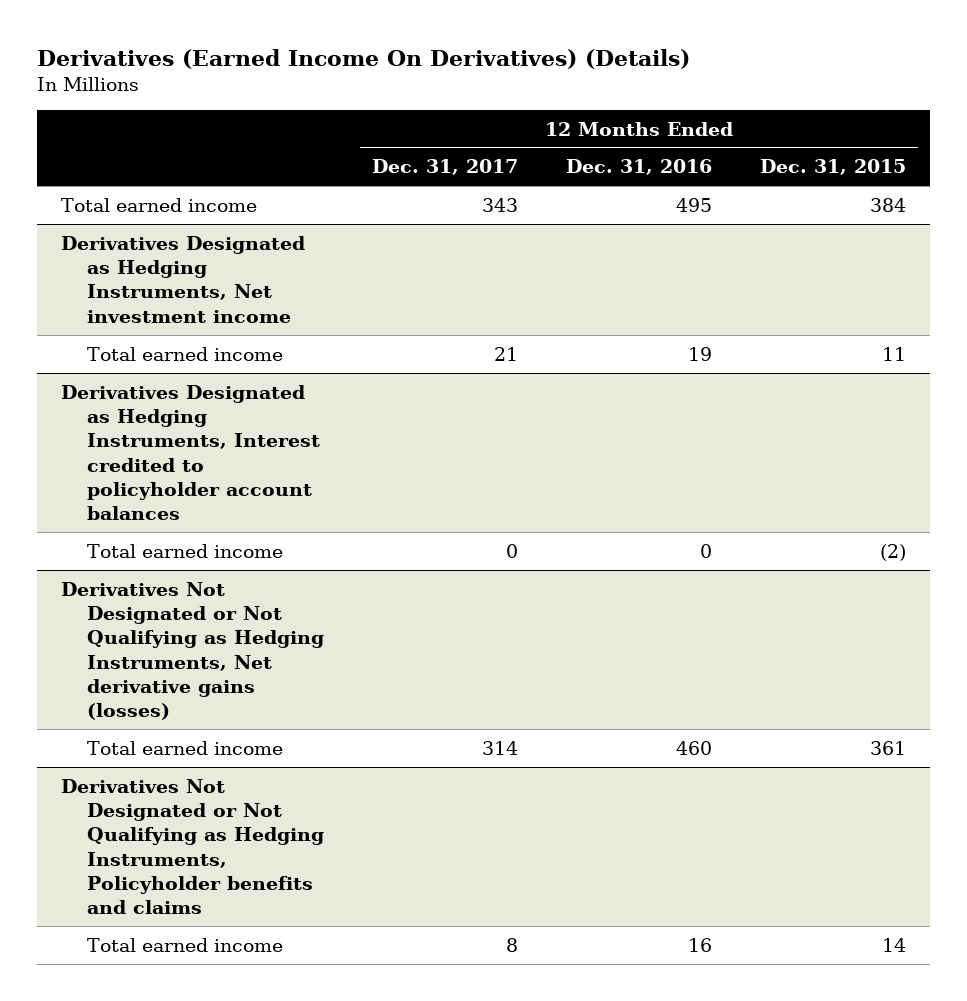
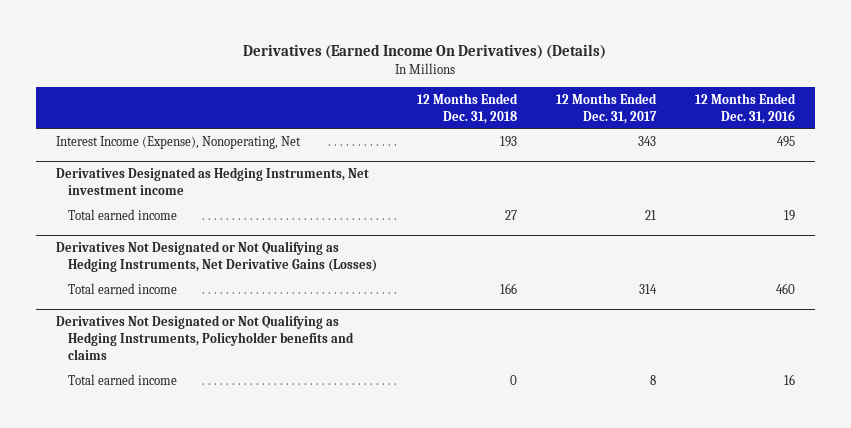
- | 12 Months Ended Dec. 31, 2017 | 12 Months Ended Dec. 31, 2016 | 12 Months Ended Dec. 31, 2015
+ | 12 Months Ended Dec. 31, 2018 | 12 Months Ended Dec. 31, 2017 | 12 Months Ended Dec. 31, 2016
- Total earned income | 343 | 495 | 384
+ Interest Income (Expense), Nonoperating, Net | 193 | 343 | 495
- Derivatives Designated as Hedging Instruments, Interest credited to policyholder account balances
- Total earned income | 0 | 0 | (2)
- Derivatives Not Designated or Not Qualifying as Hedging Instruments, Net derivative gains (losses)
+ Derivatives Not Designated or Not Qualifying as Hedging Instruments, Net Derivative Gains (Losses)

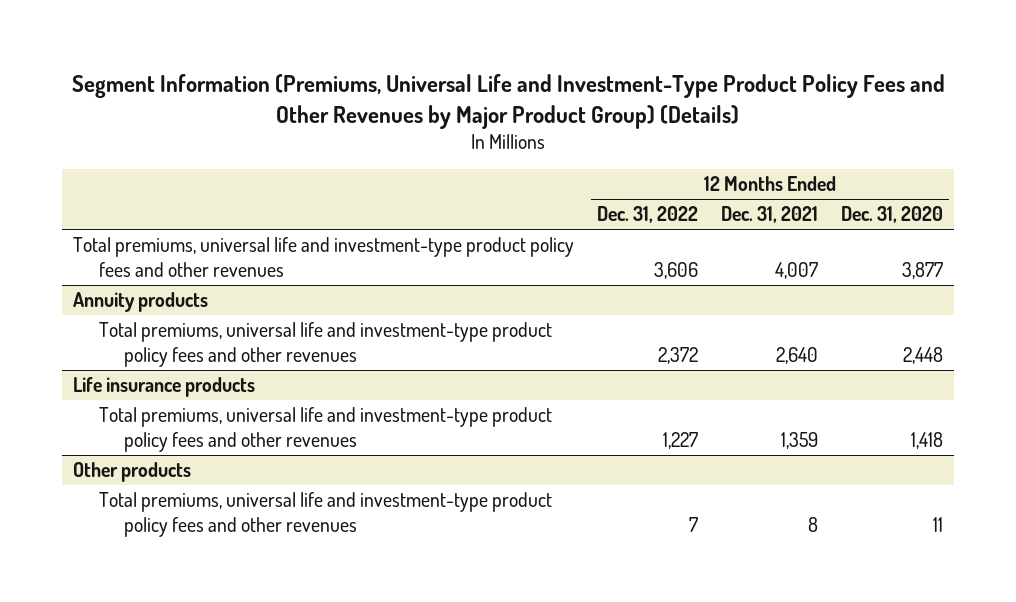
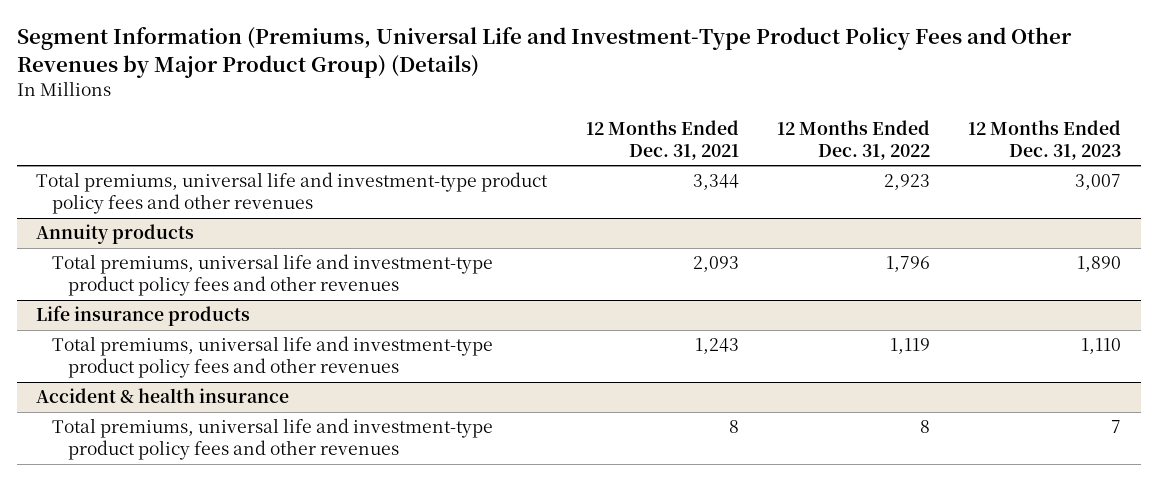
- | 12 Months Ended Dec. 31, 2022 | 12 Months Ended Dec. 31, 2021 | 12 Months Ended Dec. 31, 2020
+ | 12 Months Ended Dec. 31, 2021 | 12 Months Ended Dec. 31, 2022 | 12 Months Ended Dec. 31, 2023
- Total premiums, universal life and investment-type product policy fees and other revenues | 3,606 | 4,007 | 3,877
+ Total premiums, universal life and investment-type product policy fees and other revenues | 3,344 | 2,923 | 3,007
@ Annuity products
- Total premiums, universal life and investment-type product policy fees and other revenues | 2,372 | 2,640 | 2,448
+ Total premiums, universal life and investment-type product policy fees and other revenues | 2,093 | 1,796 | 1,890
@ Life insurance products
- Total premiums, universal life and investment-type product policy fees and other revenues | 1,227 | 1,359 | 1,418
- Other products
- Total premiums, universal life and investment-type product policy fees and other revenues | 7 | 8 | 11
@ Life insurance products
+ Total premiums, universal life and investment-type product policy fees and other revenues | 1,243 | 1,119 | 1,110
+ Accident & health insurance
+ Total premiums, universal life and investment-type product policy fees and other revenues | 8 | 8 | 7

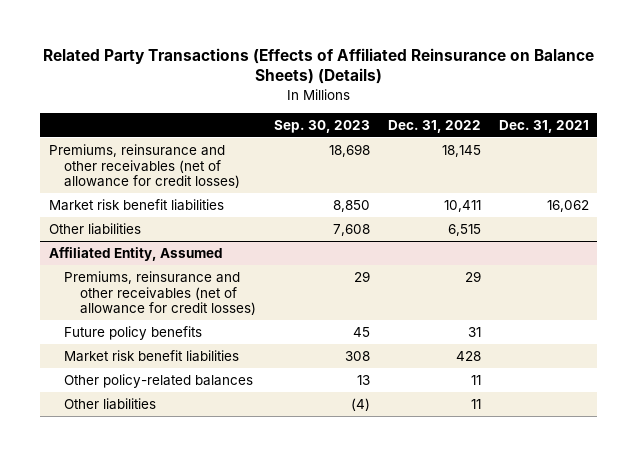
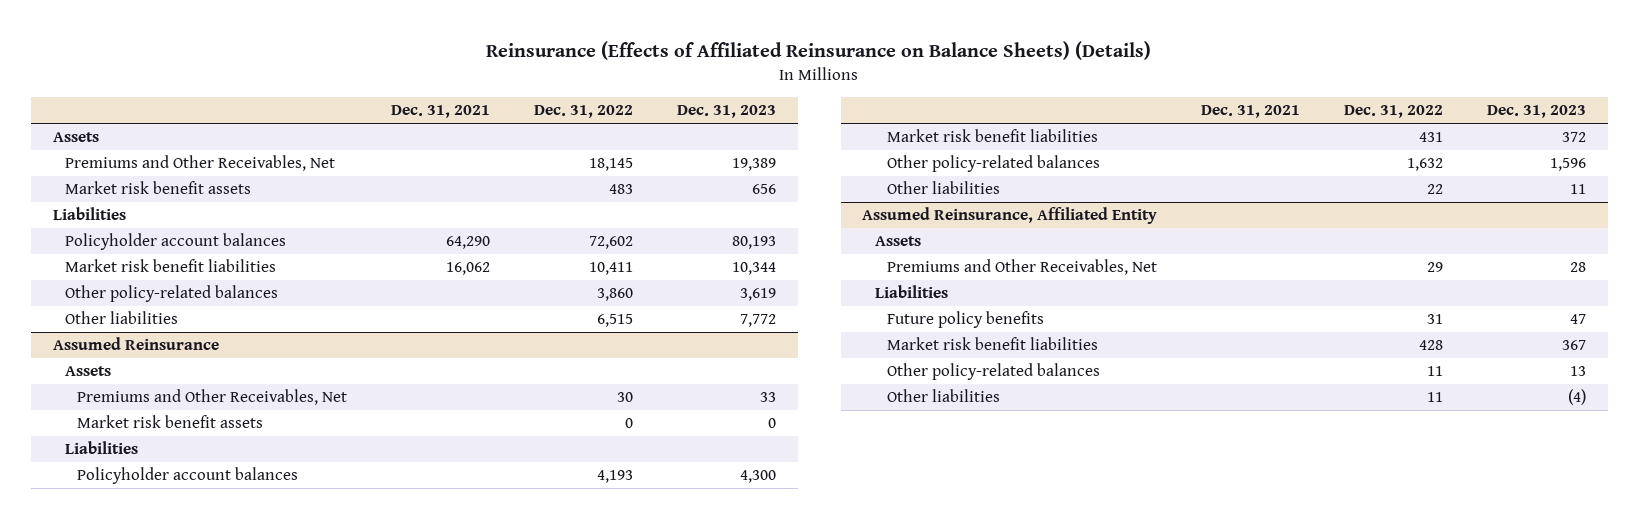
- Related Party Transactions (Effects of Affiliated Reinsurance on Balance Sheets) (Details)
+ Reinsurance (Effects of Affiliated Reinsurance on Balance Sheets) (Details)
- | Sep. 30, 2023 | Dec. 31, 2022 | Dec. 31, 2021
+ | Dec. 31, 2021 | Dec. 31, 2022 | Dec. 31, 2023
- Premiums, reinsurance and other receivables (net of allowance for credit losses) | 18,698 | 18,145 |
+ Assets
+ Premiums and Other Receivables, Net | | 18,145 | 19,389
+ Market risk benefit assets | | 483 | 656
+ Liabilities
+ Policyholder account balances | 64,290 | 72,602 | 80,193
+ Other policy-related balances | | 3,860 | 3,619
- Affiliated Entity, Assumed
- Premiums, reinsurance and other receivables (net of allowance for credit losses) | 29 | 29 |
+ Assumed Reinsurance
+ Assets
+ Premiums and Other Receivables, Net | | 30 | 33
+ Market risk benefit assets | | 0 | 0
+ Liabilities
+ Policyholder account balances | | 4,193 | 4,300
+ Market risk benefit liabilities | | 431 | 372
+ Other policy-related balances | | 1,632 | 1,596
+ Other liabilities | | 22 | 11
+ Assumed Reinsurance, Affiliated Entity
+ Assets
+ Premiums and Other Receivables, Net | | 29 | 28
+ Liabilities

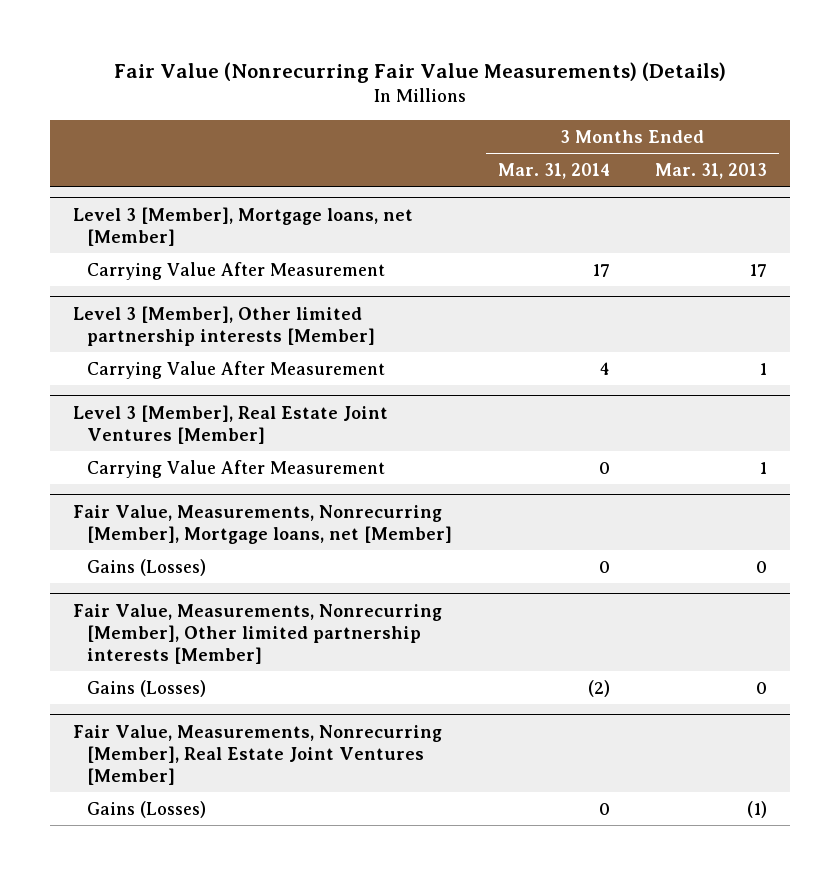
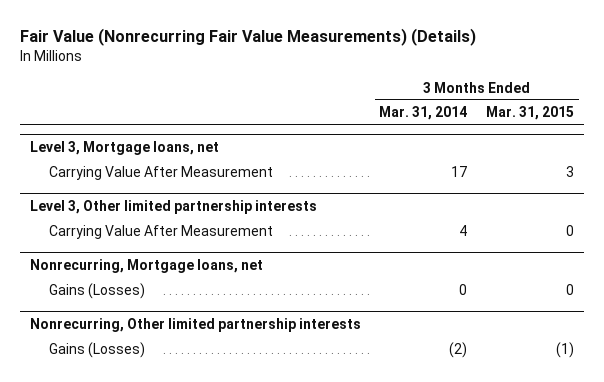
- | 3 Months Ended Mar. 31, 2014 | 3 Months Ended Mar. 31, 2013
+ | 3 Months Ended Mar. 31, 2014 | 3 Months Ended Mar. 31, 2015
- Level 3 [Member], Mortgage loans, net [Member]
+ Level 3, Mortgage loans, net
- Level 3 [Member], Other limited partnership interests [Member]
+ Level 3, Other limited partnership interests
- Level 3 [Member], Real Estate Joint Ventures [Member]
- Carrying Value After Measurement | 0 | 1
- Fair Value, Measurements, Nonrecurring [Member], Mortgage loans, net [Member]
+ Nonrecurring, Mortgage loans, net
- Fair Value, Measurements, Nonrecurring [Member], Other limited partnership interests [Member]
+ Nonrecurring, Other limited partnership interests
- Fair Value, Measurements, Nonrecurring [Member], Real Estate Joint Ventures [Member]
- Gains (Losses) | 0 | (1)

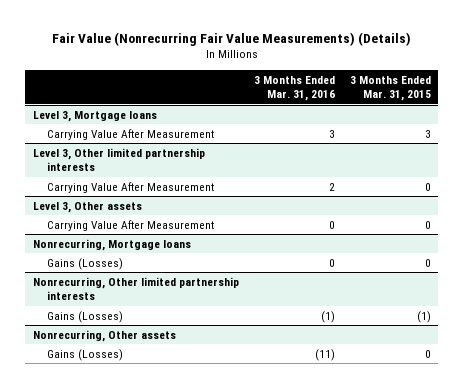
- | 3 Months Ended Mar. 31, 2014 | 3 Months Ended Mar. 31, 2015
+ | 3 Months Ended Mar. 31, 2016 | 3 Months Ended Mar. 31, 2015
- Level 3, Mortgage loans, net
+ Level 3, Mortgage loans
- Nonrecurring, Mortgage loans, net
+ Level 3, Other assets
+ Carrying Value After Measurement | 0 | 0
+ Nonrecurring, Mortgage loans
+ Nonrecurring, Other assets
+ Gains (Losses) | (11) | 0

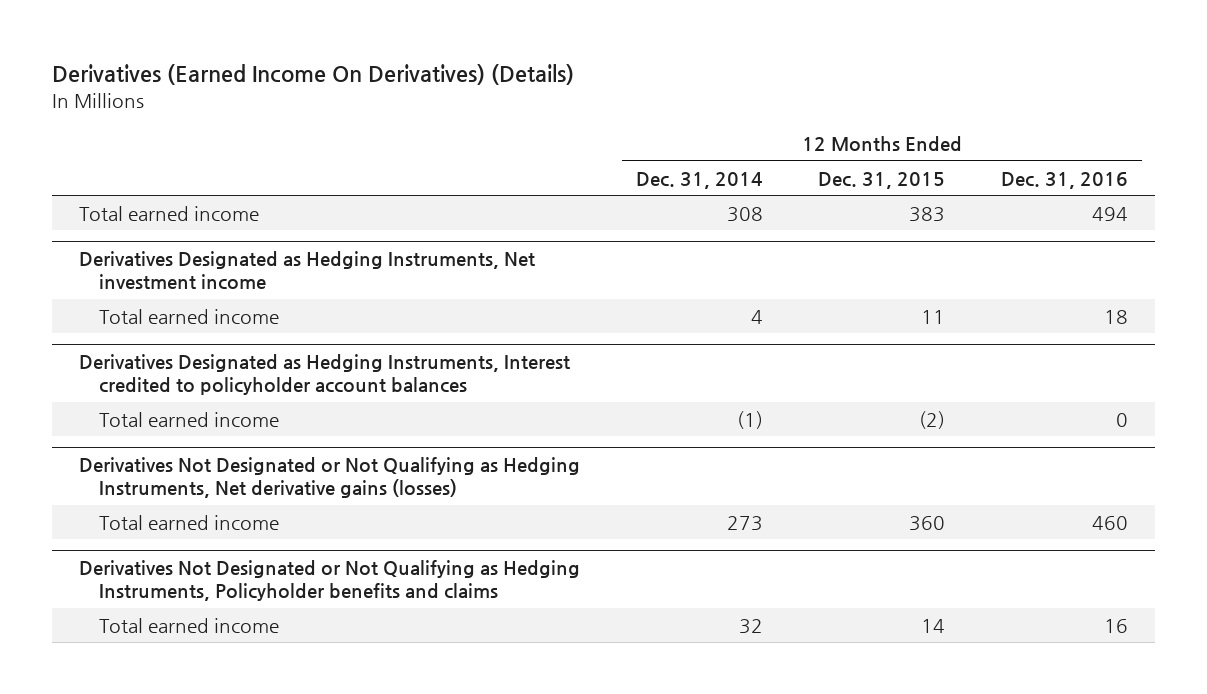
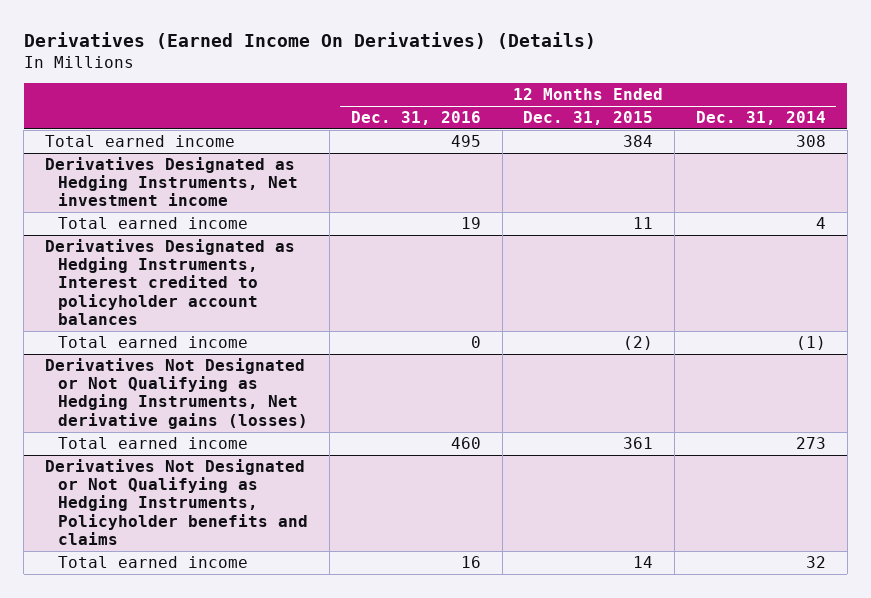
- | 12 Months Ended Dec. 31, 2014 | 12 Months Ended Dec. 31, 2015 | 12 Months Ended Dec. 31, 2016
+ | 12 Months Ended Dec. 31, 2016 | 12 Months Ended Dec. 31, 2015 | 12 Months Ended Dec. 31, 2014
- Total earned income | 308 | 383 | 494
+ Total earned income | 495 | 384 | 308
@ Derivatives Designated as Hedging Instruments, Net investment income
- Total earned income | 4 | 11 | 18
+ Total earned income | 19 | 11 | 4
@ Derivatives Not Designated or Not Qualifying as Hedging Instruments, Net derivative gains (losses)
- Total earned income | 273 | 360 | 460
+ Total earned income | 460 | 361 | 273

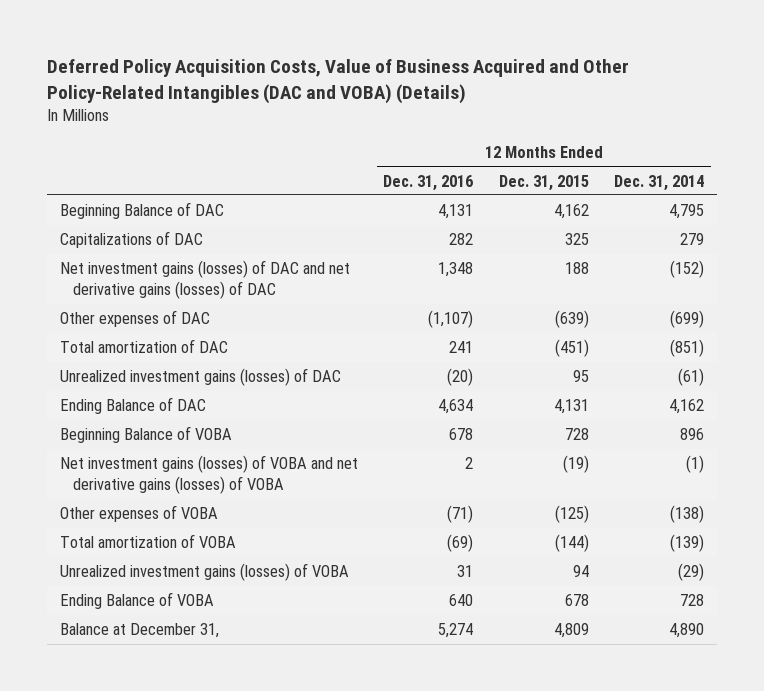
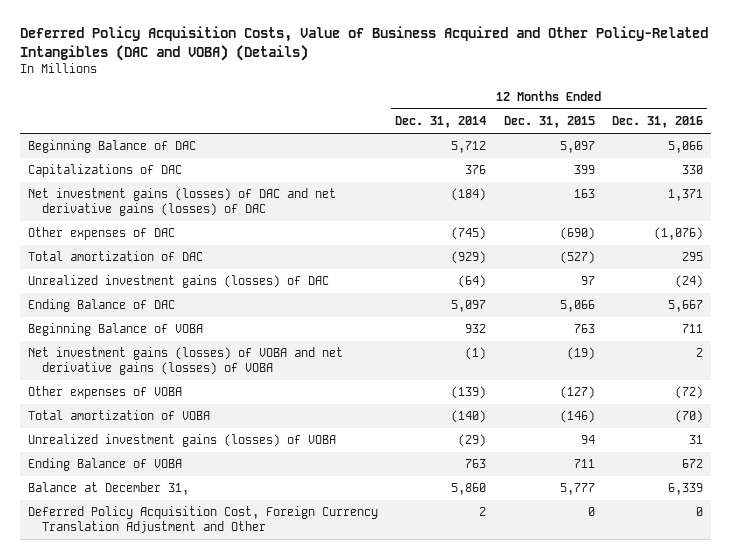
- | 12 Months Ended Dec. 31, 2016 | 12 Months Ended Dec. 31, 2015 | 12 Months Ended Dec. 31, 2014
+ | 12 Months Ended Dec. 31, 2014 | 12 Months Ended Dec. 31, 2015 | 12 Months Ended Dec. 31, 2016
- Beginning Balance of DAC | 4,131 | 4,162 | 4,795
- Capitalizations of DAC | 282 | 325 | 279
- Net investment gains (losses) of DAC and net derivative gains (losses) of DAC | 1,348 | 188 | (152)
- Other expenses of DAC | (1,107) | (639) | (699)
- Total amortization of DAC | 241 | (451) | (851)
- Unrealized investment gains (losses) of DAC | (20) | 95 | (61)
- Ending Balance of DAC | 4,634 | 4,131 | 4,162
- Beginning Balance of VOBA | 678 | 728 | 896
+ Beginning Balance of DAC | 5,712 | 5,097 | 5,066
+ Capitalizations of DAC | 376 | 399 | 330
+ Net investment gains (losses) of DAC and net derivative gains (losses) of DAC | (184) | 163 | 1,371
+ Other expenses of DAC | (745) | (690) | (1,076)
+ Total amortization of DAC | (929) | (527) | 295
+ Unrealized investment gains (losses) of DAC | (64) | 97 | (24)
+ Ending Balance of DAC | 5,097 | 5,066 | 5,667
+ Beginning Balance of VOBA | 932 | 763 | 711
- Other expenses of VOBA | (71) | (125) | (138)
- Total amortization of VOBA | (69) | (144) | (139)
+ Other expenses of VOBA | (139) | (127) | (72)
+ Total amortization of VOBA | (140) | (146) | (70)
- Ending Balance of VOBA | 640 | 678 | 728
- Balance at December 31, | 5,274 | 4,809 | 4,890
+ Ending Balance of VOBA | 763 | 711 | 672
+ Balance at December 31, | 5,860 | 5,777 | 6,339
+ Deferred Policy Acquisition Cost, Foreign Currency Translation Adjustment and Other | 2 | 0 | 0

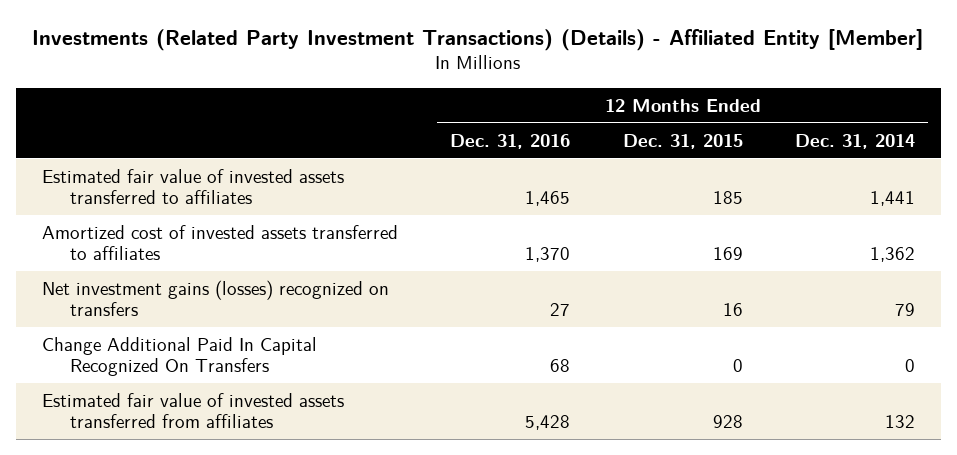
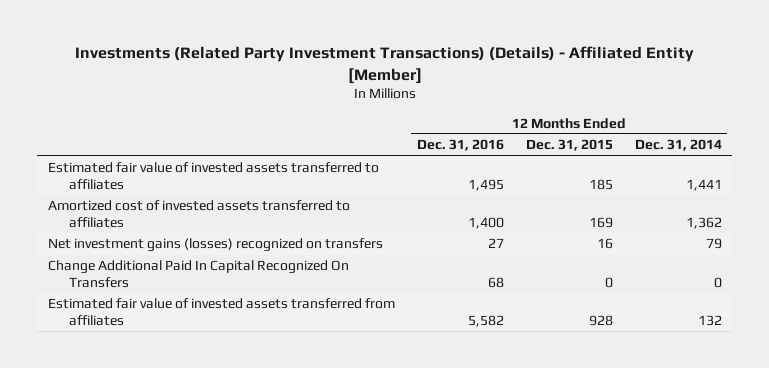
- Estimated fair value of invested assets transferred to affiliates | 1,465 | 185 | 1,441
- Amortized cost of invested assets transferred to affiliates | 1,370 | 169 | 1,362
+ Estimated fair value of invested assets transferred to affiliates | 1,495 | 185 | 1,441
+ Amortized cost of invested assets transferred to affiliates | 1,400 | 169 | 1,362
- Estimated fair value of invested assets transferred from affiliates | 5,428 | 928 | 132
+ Estimated fair value of invested assets transferred from affiliates | 5,582 | 928 | 132

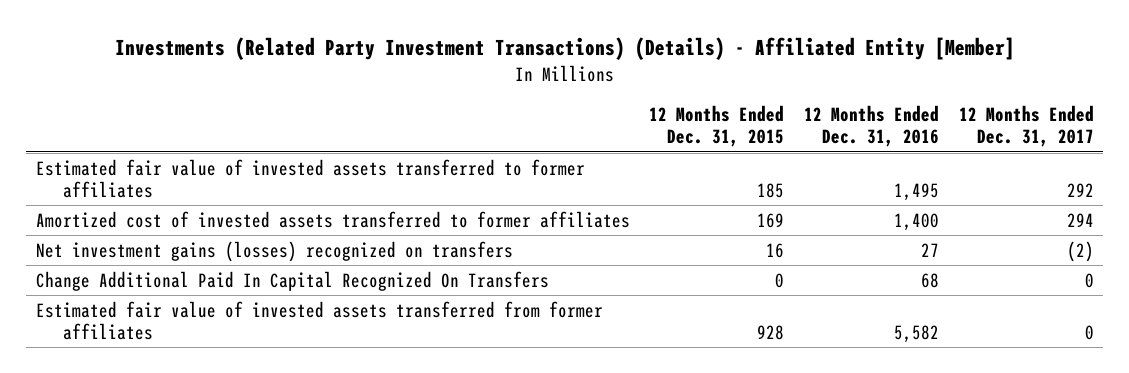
- | 12 Months Ended Dec. 31, 2016 | 12 Months Ended Dec. 31, 2015 | 12 Months Ended Dec. 31, 2014
+ | 12 Months Ended Dec. 31, 2015 | 12 Months Ended Dec. 31, 2016 | 12 Months Ended Dec. 31, 2017
- Estimated fair value of invested assets transferred to affiliates | 1,495 | 185 | 1,441
- Amortized cost of invested assets transferred to affiliates | 1,400 | 169 | 1,362
+ Estimated fair value of invested assets transferred to former affiliates | 185 | 1,495 | 292
+ Amortized cost of invested assets transferred to former affiliates | 169 | 1,400 | 294
- Estimated fair value of invested assets transferred from affiliates | 5,582 | 928 | 132
+ Estimated fair value of invested assets transferred from former affiliates | 928 | 5,582 | 0

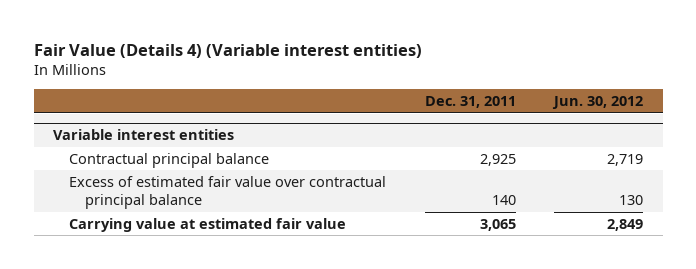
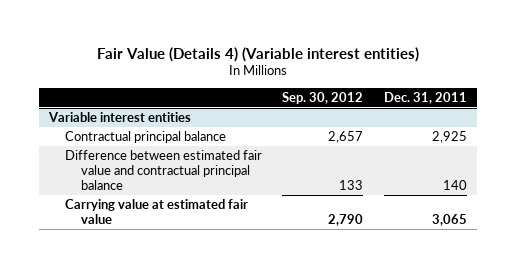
- | Dec. 31, 2011 | Jun. 30, 2012
+ | Sep. 30, 2012 | Dec. 31, 2011
@ Variable interest entities
- Excess of estimated fair value over contractual principal balance | 140 | 130
+ Difference between estimated fair value and contractual principal balance | 133 | 140

